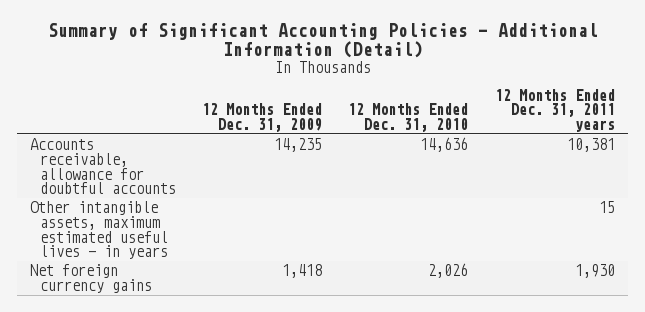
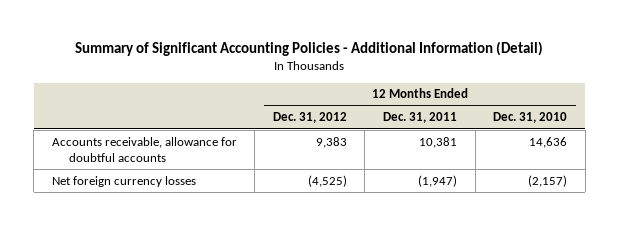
- | 12 Months Ended Dec. 31, 2009 | 12 Months Ended Dec. 31, 2010 | 12 Months Ended Dec. 31, 2011 years
+ | 12 Months Ended Dec. 31, 2012 | 12 Months Ended Dec. 31, 2011 | 12 Months Ended Dec. 31, 2010
- Other intangible assets, maximum estimated useful lives - in years | | | 15
- Net foreign currency gains | 1,418 | 2,026 | 1,930
+ Net foreign currency losses | (4,525) | (1,947) | (2,157)

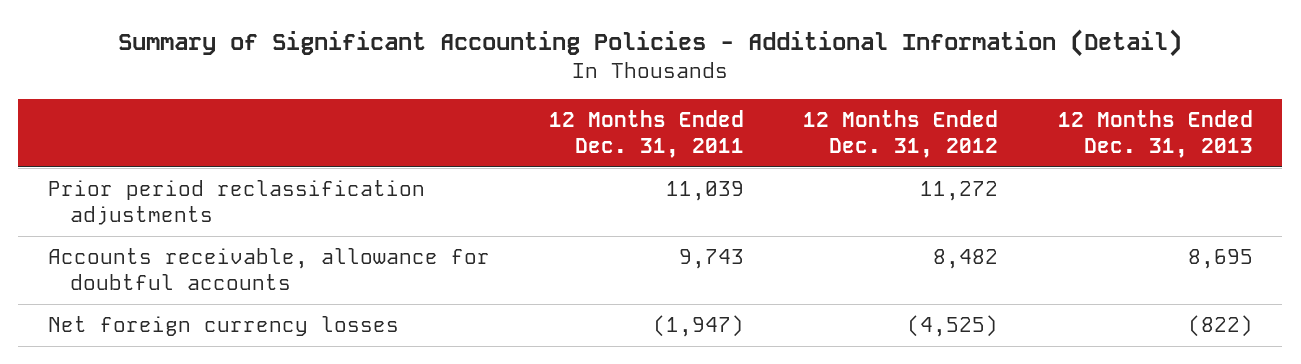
- | 12 Months Ended Dec. 31, 2012 | 12 Months Ended Dec. 31, 2011 | 12 Months Ended Dec. 31, 2010
+ | 12 Months Ended Dec. 31, 2011 | 12 Months Ended Dec. 31, 2012 | 12 Months Ended Dec. 31, 2013
- Accounts receivable, allowance for doubtful accounts | 9,383 | 10,381 | 14,636
+ Prior period reclassification adjustments | 11,039 | 11,272 |
+ Accounts receivable, allowance for doubtful accounts | 9,743 | 8,482 | 8,695

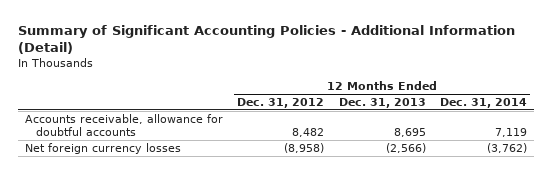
- | 12 Months Ended Dec. 31, 2011 | 12 Months Ended Dec. 31, 2012 | 12 Months Ended Dec. 31, 2013
+ | 12 Months Ended Dec. 31, 2012 | 12 Months Ended Dec. 31, 2013 | 12 Months Ended Dec. 31, 2014
- Prior period reclassification adjustments | 11,039 | 11,272 |
- Net foreign currency losses | (1,947) | (4,525) | (822)
+ Net foreign currency losses | (8,958) | (2,566) | (3,762)

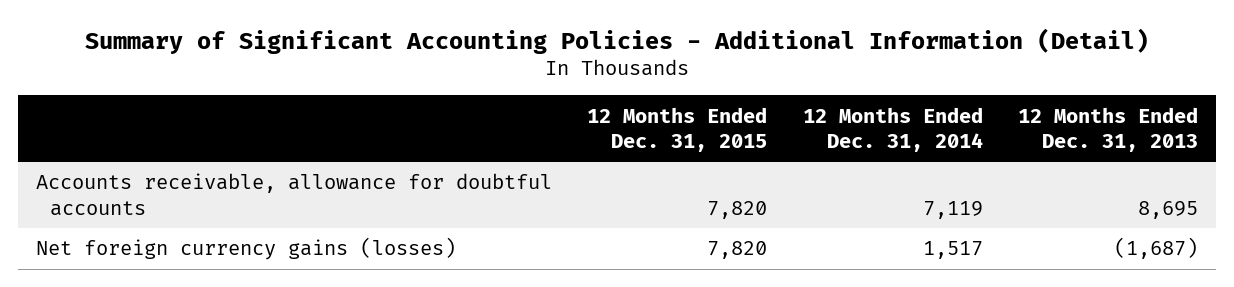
- | 12 Months Ended Dec. 31, 2012 | 12 Months Ended Dec. 31, 2013 | 12 Months Ended Dec. 31, 2014
+ | 12 Months Ended Dec. 31, 2015 | 12 Months Ended Dec. 31, 2014 | 12 Months Ended Dec. 31, 2013
- Net foreign currency losses | (8,958) | (2,566) | (3,762)
+ Net foreign currency gains (losses) | 7,820 | 1,517 | (1,687)

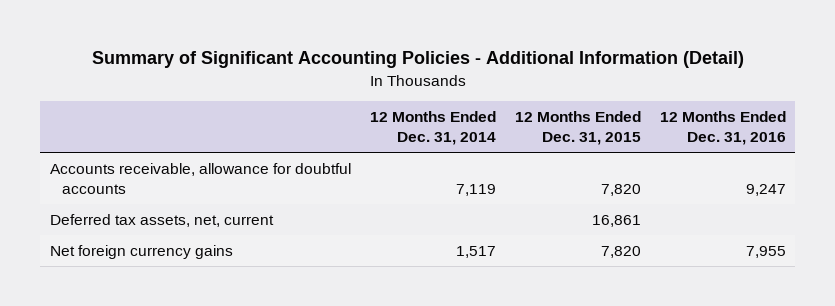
- | 12 Months Ended Dec. 31, 2015 | 12 Months Ended Dec. 31, 2014 | 12 Months Ended Dec. 31, 2013
+ | 12 Months Ended Dec. 31, 2014 | 12 Months Ended Dec. 31, 2015 | 12 Months Ended Dec. 31, 2016
- Net foreign currency gains (losses) | 7,820 | 1,517 | (1,687)
+ Deferred tax assets, net, current | | 16,861 |
+ Net foreign currency gains | 1,517 | 7,820 | 7,955

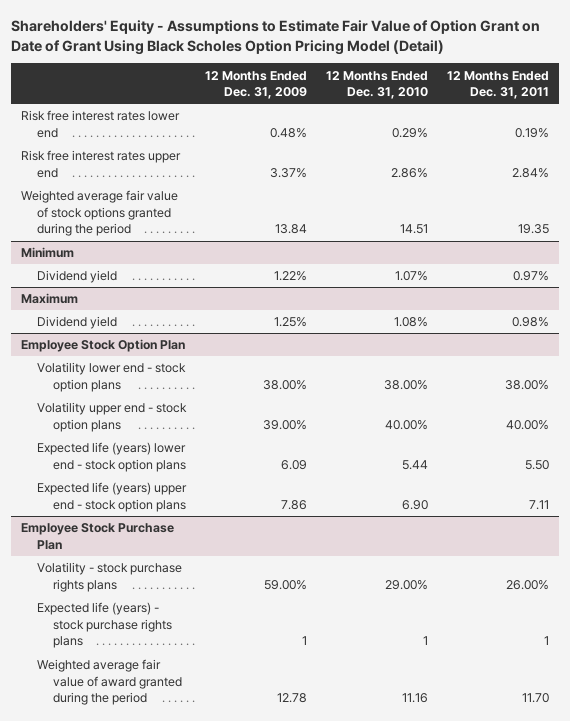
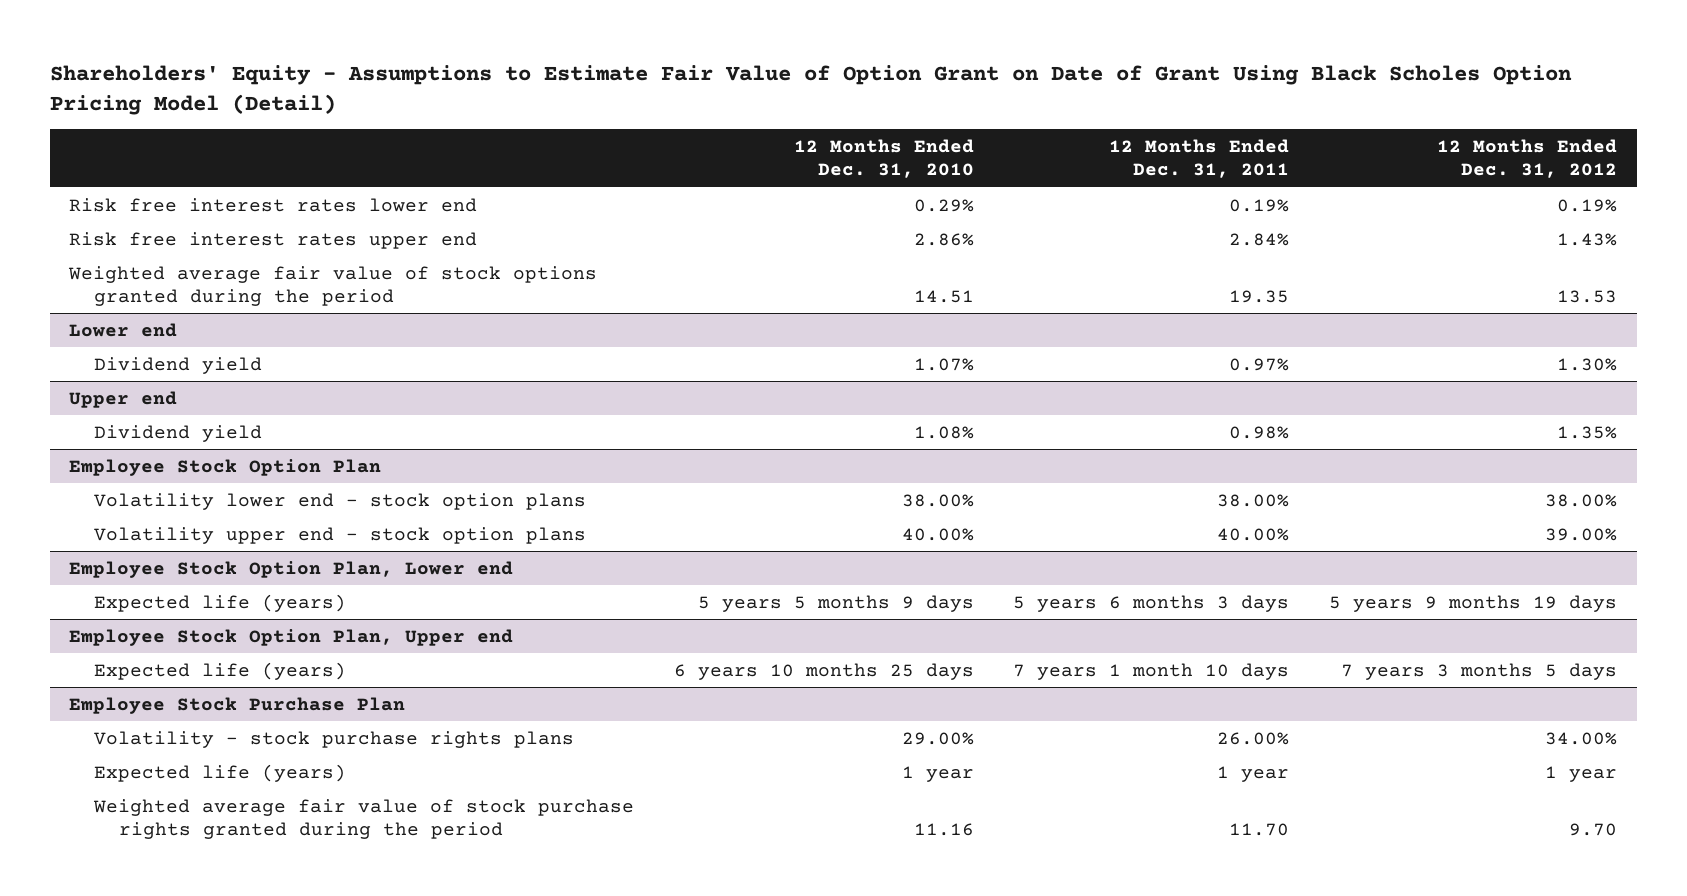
- | 12 Months Ended Dec. 31, 2009 | 12 Months Ended Dec. 31, 2010 | 12 Months Ended Dec. 31, 2011
+ | 12 Months Ended Dec. 31, 2010 | 12 Months Ended Dec. 31, 2011 | 12 Months Ended Dec. 31, 2012
- Minimum
+ Lower end
- Maximum
+ Upper end
@ Employee Stock Option Plan
- Expected life (years) lower end - stock option plans | 6.09 | 5.44 | 5.50
- Expected life (years) upper end - stock option plans | 7.86 | 6.90 | 7.11
+ Employee Stock Option Plan, Lower end
+ Expected life (years) | 5 years 5 months 9 days | 5 years 6 months 3 days | 5 years 9 months 19 days
+ Employee Stock Option Plan, Upper end
+ Expected life (years) | 6 years 10 months 25 days | 7 years 1 month 10 days | 7 years 3 months 5 days
@ Employee Stock Purchase Plan
- Expected life (years) - stock purchase rights plans | 1 | 1 | 1
- Weighted average fair value of award granted during the period | 12.78 | 11.16 | 11.70
+ Expected life (years) | 1 year | 1 year | 1 year
+ Weighted average fair value of stock purchase rights granted during the period | 11.16 | 11.70 | 9.70

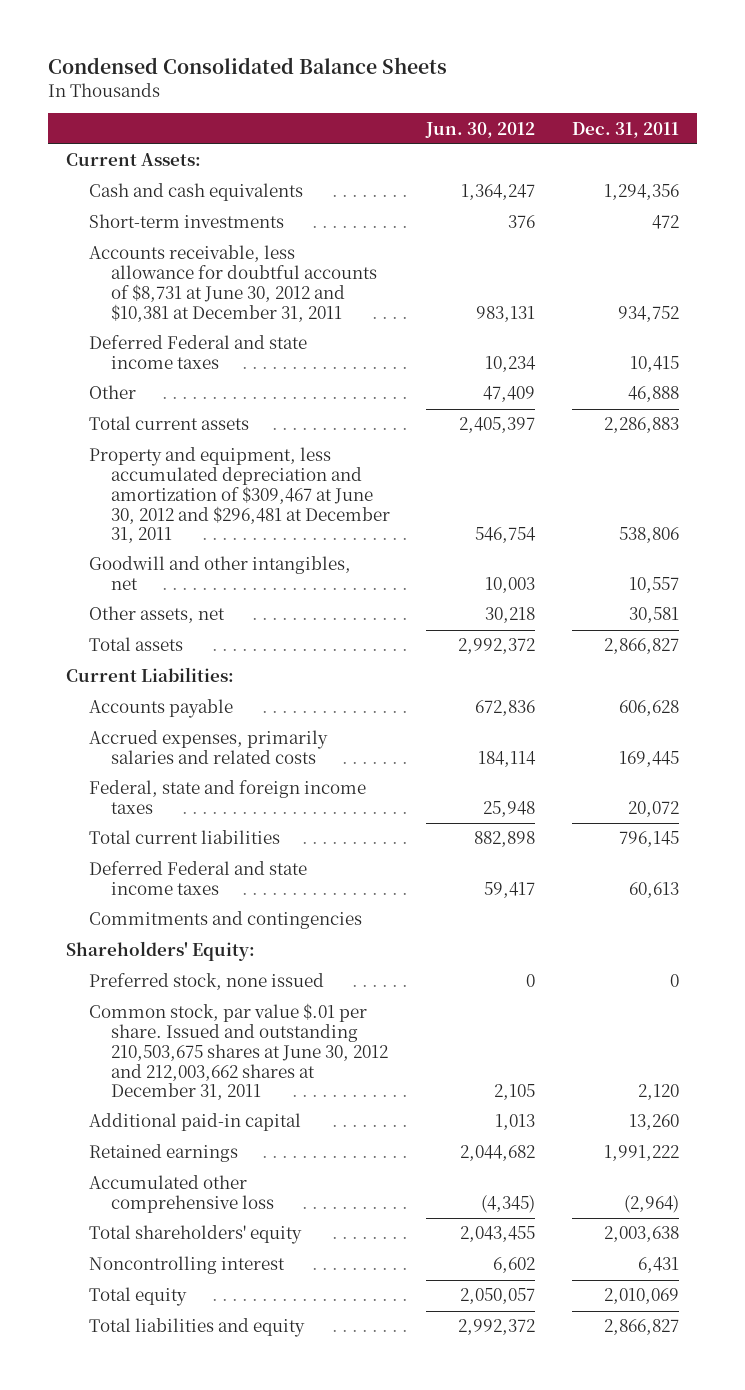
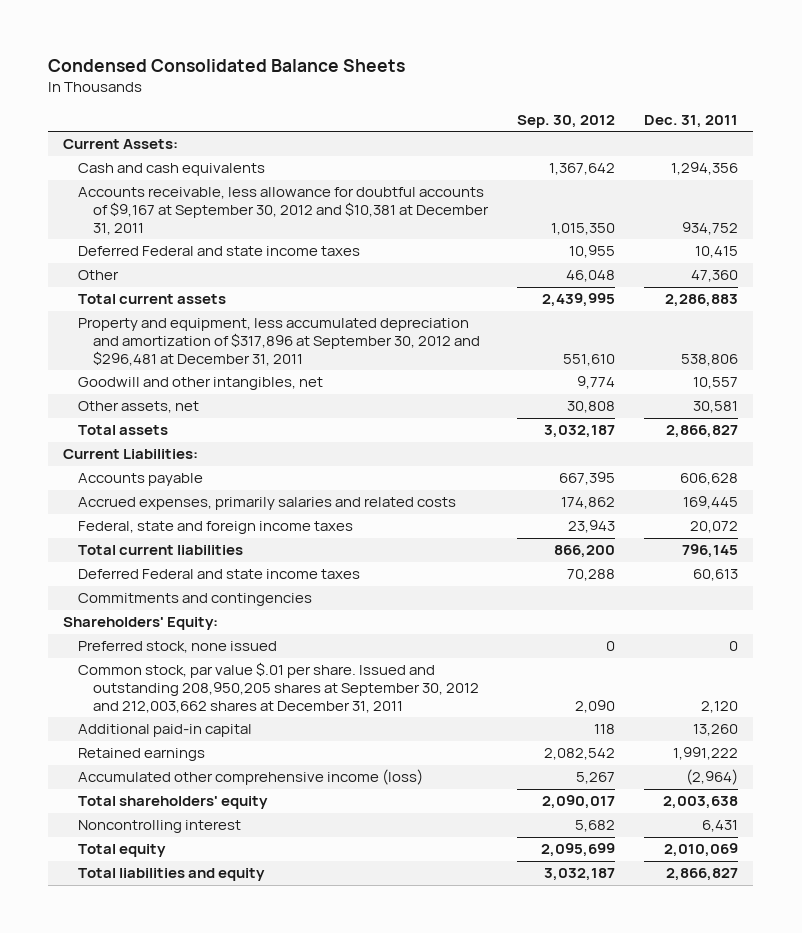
- | Jun. 30, 2012 | Dec. 31, 2011
+ | Sep. 30, 2012 | Dec. 31, 2011
- Short-term investments | 376 | 472
- Accounts receivable, less allowance for doubtful accounts of $8,731 at June 30, 2012 and $10,381 at December 31, 2011 | 983,131 | 934,752
+ Accounts receivable, less allowance for doubtful accounts of $9,167 at September 30, 2012 and $10,381 at December 31, 2011 | 1,015,350 | 934,752
- Other | 47,409 | 46,888
+ Other | 46,048 | 47,360
- Property and equipment, less accumulated depreciation and amortization of $309,467 at June 30, 2012 and $296,481 at December 31, 2011 | 546,754 | 538,806
+ Property and equipment, less accumulated depreciation and amortization of $317,896 at September 30, 2012 and $296,481 at December 31, 2011 | 551,610 | 538,806
- Common stock, par value $.01 per share. Issued and outstanding 210,503,675 shares at June 30, 2012 and 212,003,662 shares at December 31, 2011 | 2,105 | 2,120
+ Common stock, par value $.01 per share. Issued and outstanding 208,950,205 shares at September 30, 2012 and 212,003,662 shares at December 31, 2011 | 2,090 | 2,120
- Accumulated other comprehensive loss | (4,345) | (2,964)
+ Accumulated other comprehensive income (loss) | 5,267 | (2,964)

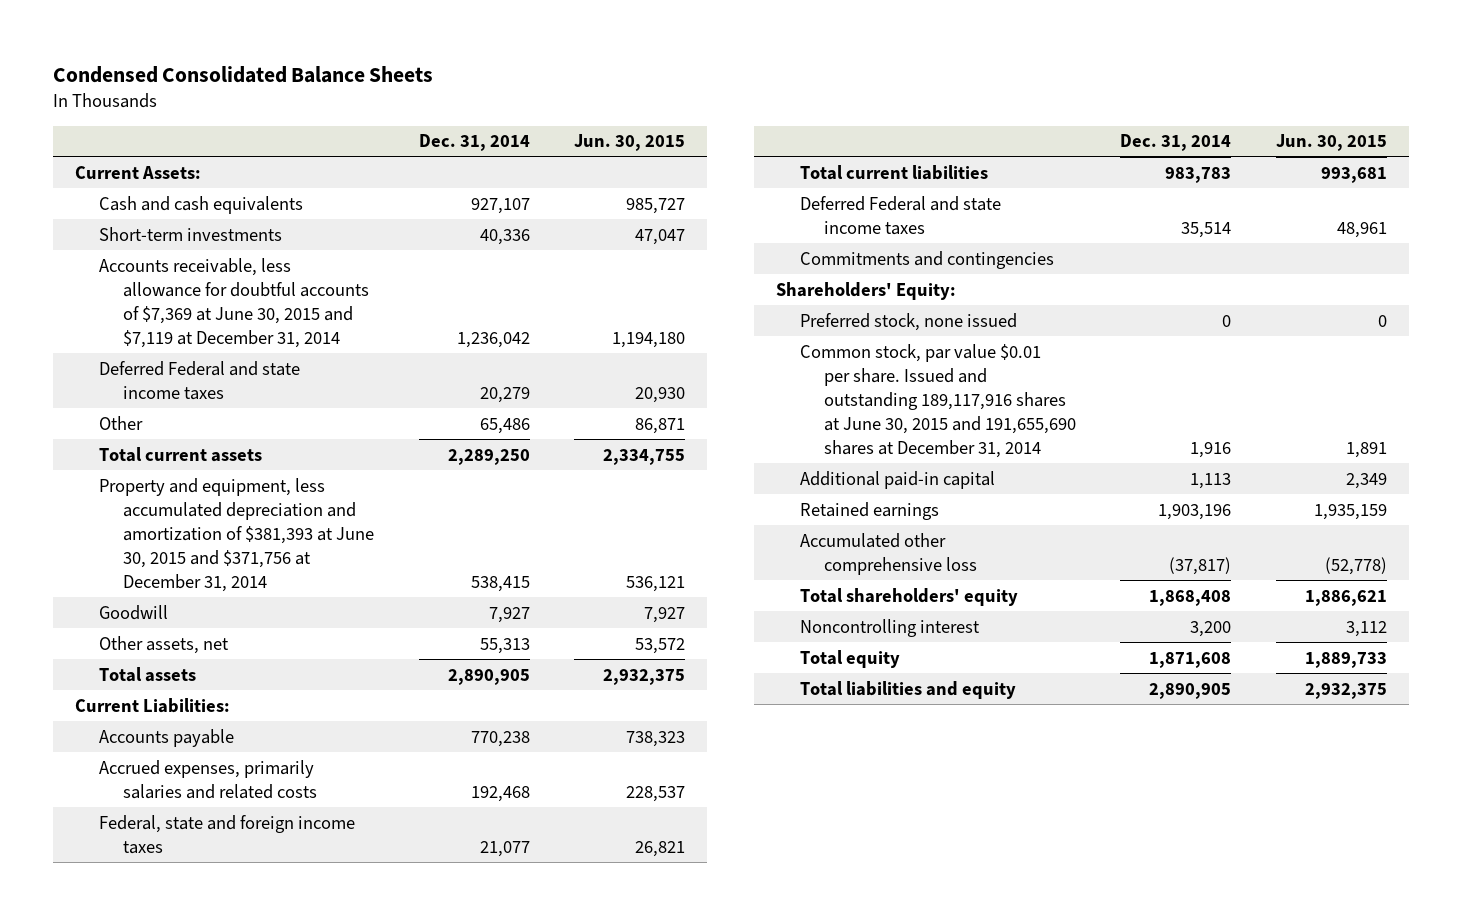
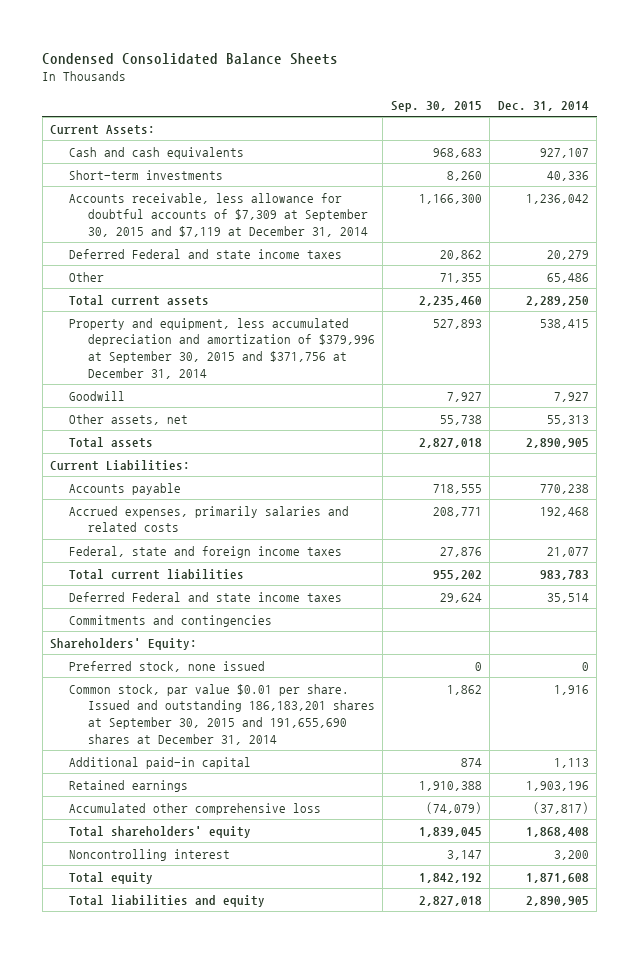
- | Dec. 31, 2014 | Jun. 30, 2015
+ | Sep. 30, 2015 | Dec. 31, 2014
- Accounts receivable, less allowance for doubtful accounts of $7,369 at June 30, 2015 and $7,119 at December 31, 2014 | 1,236,042 | 1,194,180
+ Accounts receivable, less allowance for doubtful accounts of $7,309 at September 30, 2015 and $7,119 at December 31, 2014 | 1,166,300 | 1,236,042
- Property and equipment, less accumulated depreciation and amortization of $381,393 at June 30, 2015 and $371,756 at December 31, 2014 | 538,415 | 536,121
+ Property and equipment, less accumulated depreciation and amortization of $379,996 at September 30, 2015 and $371,756 at December 31, 2014 | 527,893 | 538,415
- Common stock, par value $0.01 per share. Issued and outstanding 189,117,916 shares at June 30, 2015 and 191,655,690 shares at December 31, 2014 | 1,916 | 1,891
+ Common stock, par value $0.01 per share. Issued and outstanding 186,183,201 shares at September 30, 2015 and 191,655,690 shares at December 31, 2014 | 1,862 | 1,916

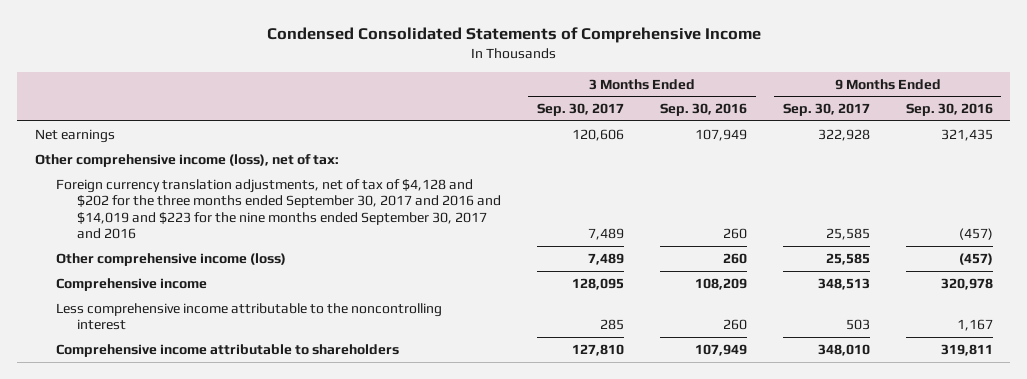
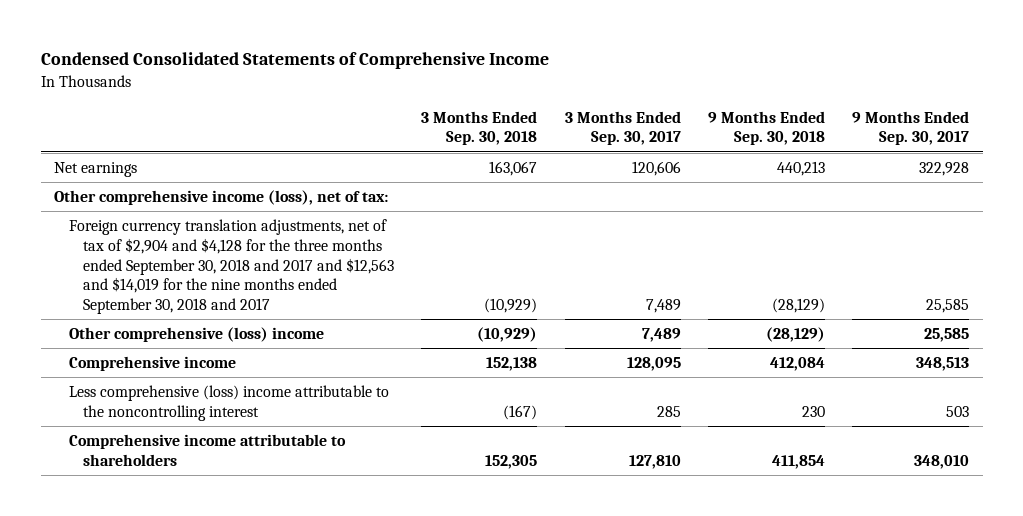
- | 3 Months Ended Sep. 30, 2017 | 3 Months Ended Sep. 30, 2016 | 9 Months Ended Sep. 30, 2017 | 9 Months Ended Sep. 30, 2016
+ | 3 Months Ended Sep. 30, 2018 | 3 Months Ended Sep. 30, 2017 | 9 Months Ended Sep. 30, 2018 | 9 Months Ended Sep. 30, 2017
- Foreign currency translation adjustments, net of tax of $4,128 and $202 for the three months ended September 30, 2017 and 2016 and $14,019 and $223 for the nine months ended September 30, 2017 and 2016 | 7,489 | 260 | 25,585 | (457)
- Other comprehensive income (loss) | 7,489 | 260 | 25,585 | (457)
+ Foreign currency translation adjustments, net of tax of $2,904 and $4,128 for the three months ended September 30, 2018 and 2017 and $12,563 and $14,019 for the nine months ended September 30, 2018 and 2017 | (10,929) | 7,489 | (28,129) | 25,585
+ Other comprehensive (loss) income | (10,929) | 7,489 | (28,129) | 25,585
- Less comprehensive income attributable to the noncontrolling interest | 285 | 260 | 503 | 1,167
+ Less comprehensive (loss) income attributable to the noncontrolling interest | (167) | 285 | 230 | 503

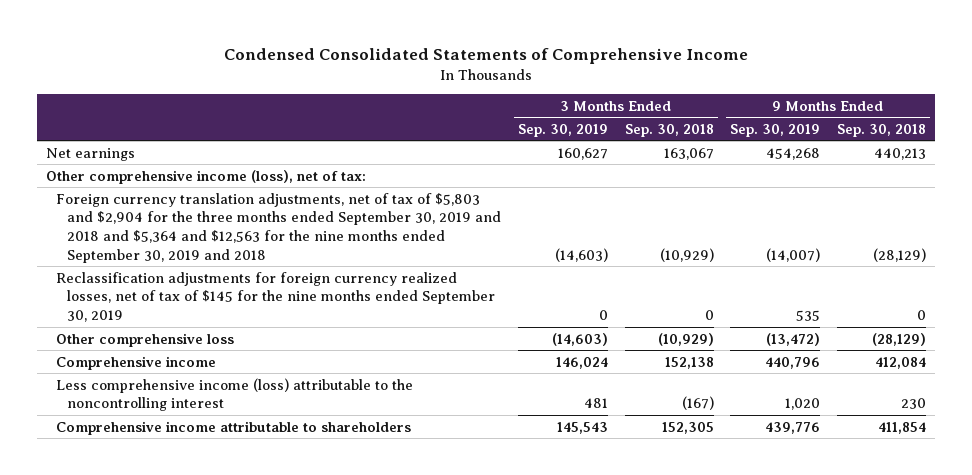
- | 3 Months Ended Sep. 30, 2018 | 3 Months Ended Sep. 30, 2017 | 9 Months Ended Sep. 30, 2018 | 9 Months Ended Sep. 30, 2017
+ | 3 Months Ended Sep. 30, 2019 | 3 Months Ended Sep. 30, 2018 | 9 Months Ended Sep. 30, 2019 | 9 Months Ended Sep. 30, 2018
- Foreign currency translation adjustments, net of tax of $2,904 and $4,128 for the three months ended September 30, 2018 and 2017 and $12,563 and $14,019 for the nine months ended September 30, 2018 and 2017 | (10,929) | 7,489 | (28,129) | 25,585
- Other comprehensive (loss) income | (10,929) | 7,489 | (28,129) | 25,585
+ Foreign currency translation adjustments, net of tax of $5,803 and $2,904 for the three months ended September 30, 2019 and 2018 and $5,364 and $12,563 for the nine months ended September 30, 2019 and 2018 | (14,603) | (10,929) | (14,007) | (28,129)
+ Reclassification adjustments for foreign currency realized losses, net of tax of $145 for the nine months ended September 30, 2019 | 0 | 0 | 535 | 0
+ Other comprehensive loss | (14,603) | (10,929) | (13,472) | (28,129)
- Less comprehensive (loss) income attributable to the noncontrolling interest | (167) | 285 | 230 | 503
+ Less comprehensive income (loss) attributable to the noncontrolling interest | 481 | (167) | 1,020 | 230

